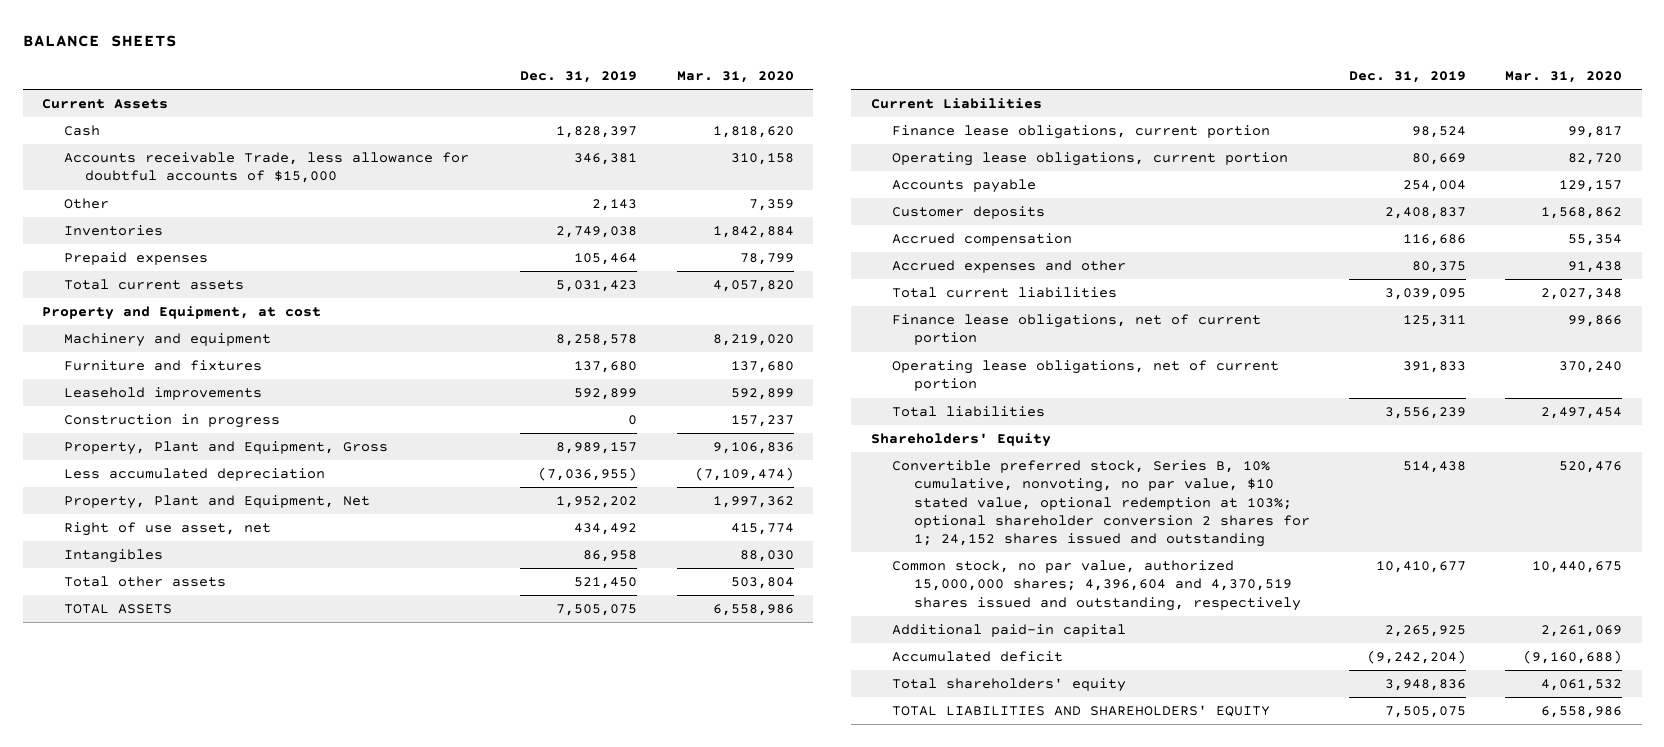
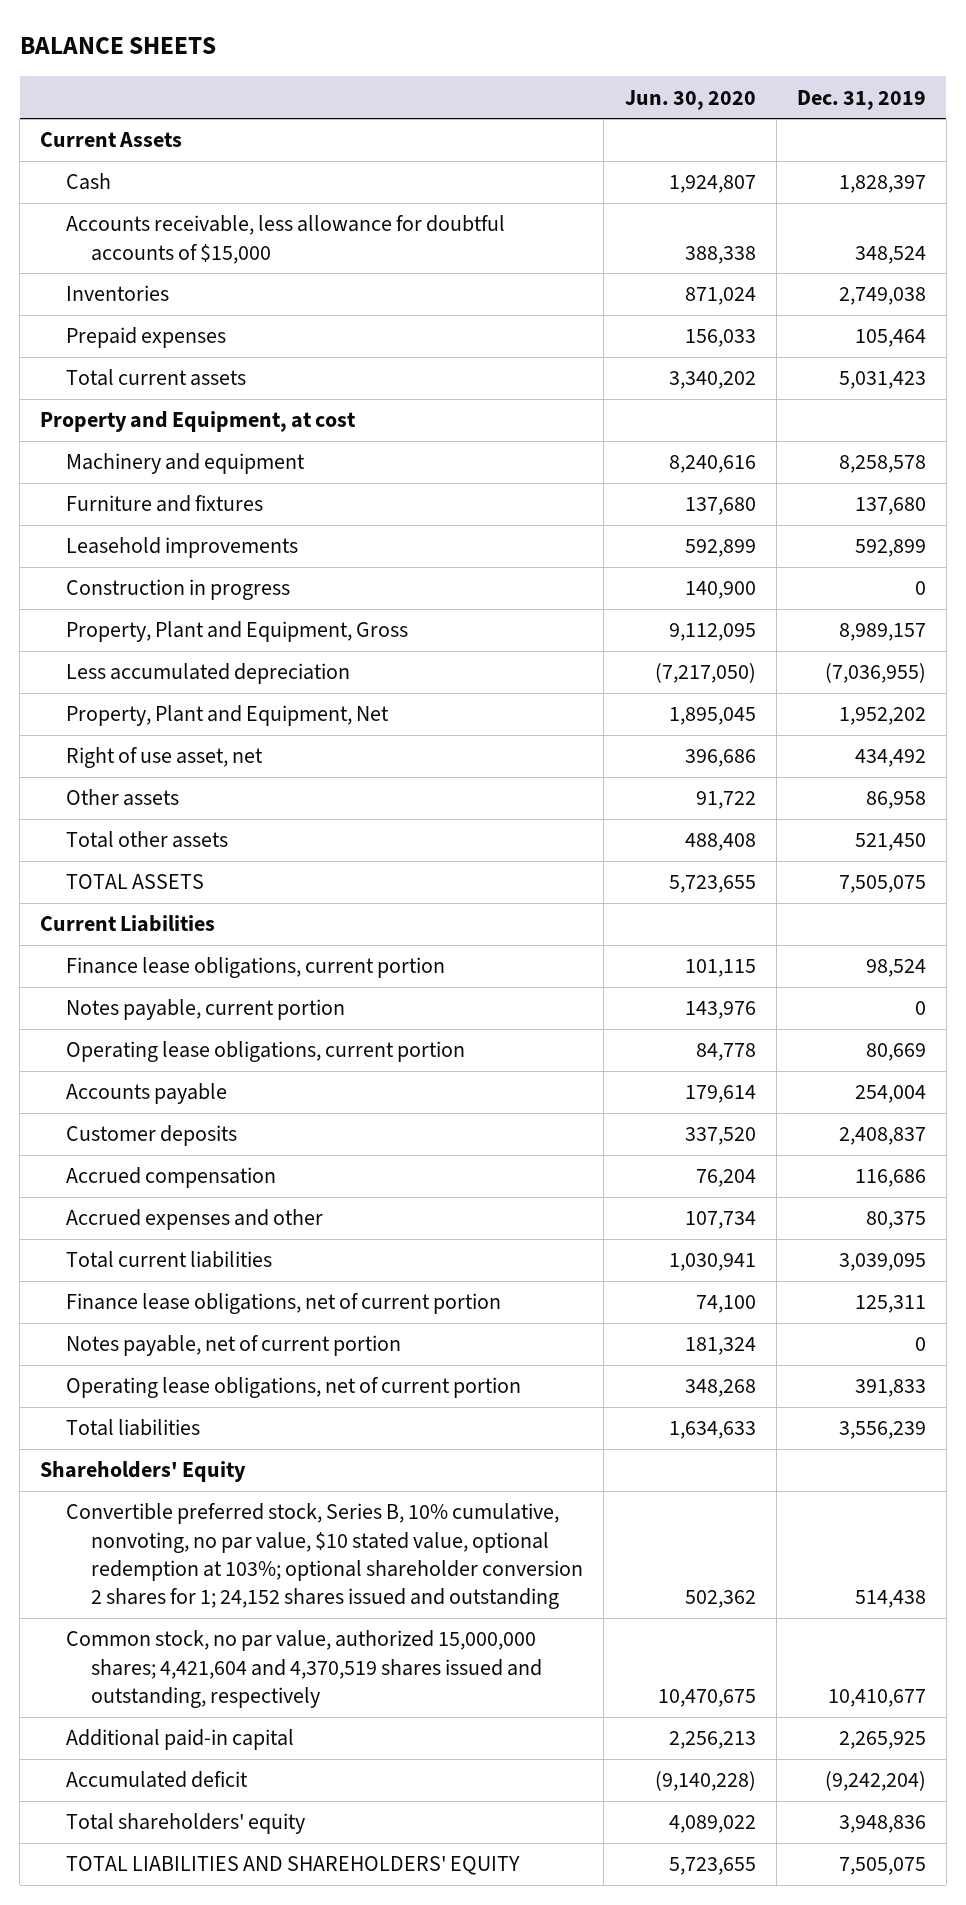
- | Dec. 31, 2019 | Mar. 31, 2020
+ | Jun. 30, 2020 | Dec. 31, 2019
- Accounts receivable Trade, less allowance for doubtful accounts of $15,000 | 346,381 | 310,158
- Other | 2,143 | 7,359
+ Accounts receivable, less allowance for doubtful accounts of $15,000 | 388,338 | 348,524
- Intangibles | 86,958 | 88,030
+ Other assets | 91,722 | 86,958
+ Notes payable, current portion | 143,976 | 0
+ Notes payable, net of current portion | 181,324 | 0
- Common stock, no par value, authorized 15,000,000 shares; 4,396,604 and 4,370,519 shares issued and outstanding, respectively | 10,410,677 | 10,440,675
+ Common stock, no par value, authorized 15,000,000 shares; 4,421,604 and 4,370,519 shares issued and outstanding, respectively | 10,470,675 | 10,410,677

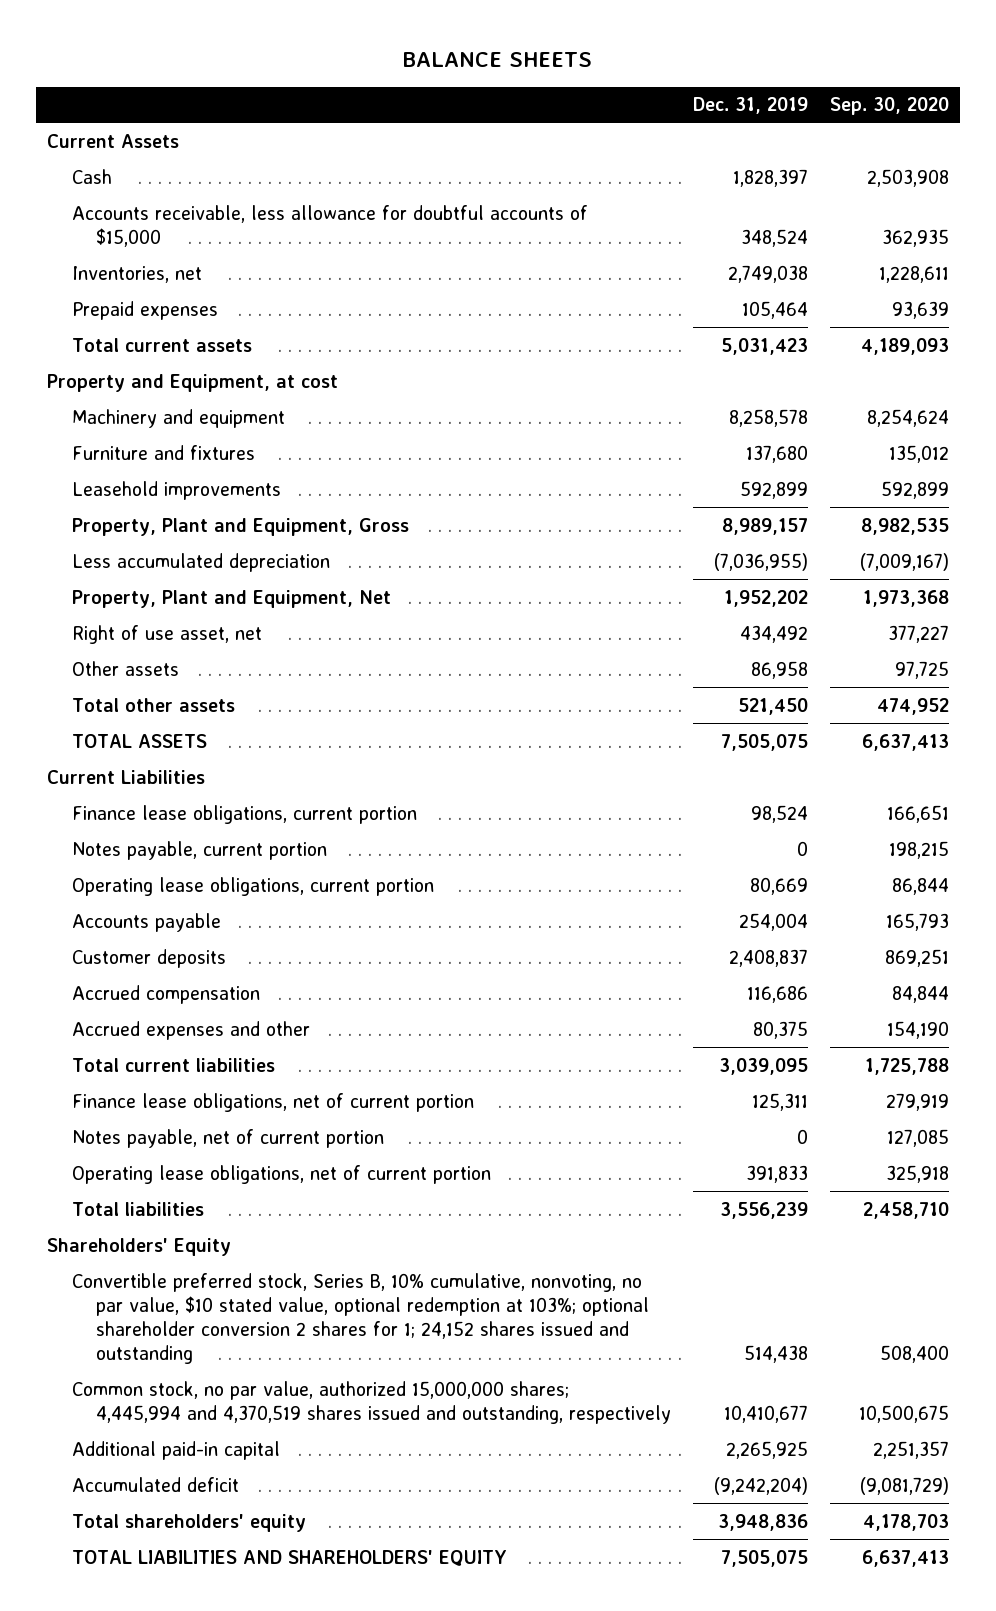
- | Jun. 30, 2020 | Dec. 31, 2019
+ | Dec. 31, 2019 | Sep. 30, 2020
- Inventories | 871,024 | 2,749,038
+ Inventories, net | 2,749,038 | 1,228,611
- Construction in progress | 140,900 | 0
- Common stock, no par value, authorized 15,000,000 shares; 4,421,604 and 4,370,519 shares issued and outstanding, respectively | 10,470,675 | 10,410,677
+ Common stock, no par value, authorized 15,000,000 shares; 4,445,994 and 4,370,519 shares issued and outstanding, respectively | 10,410,677 | 10,500,675

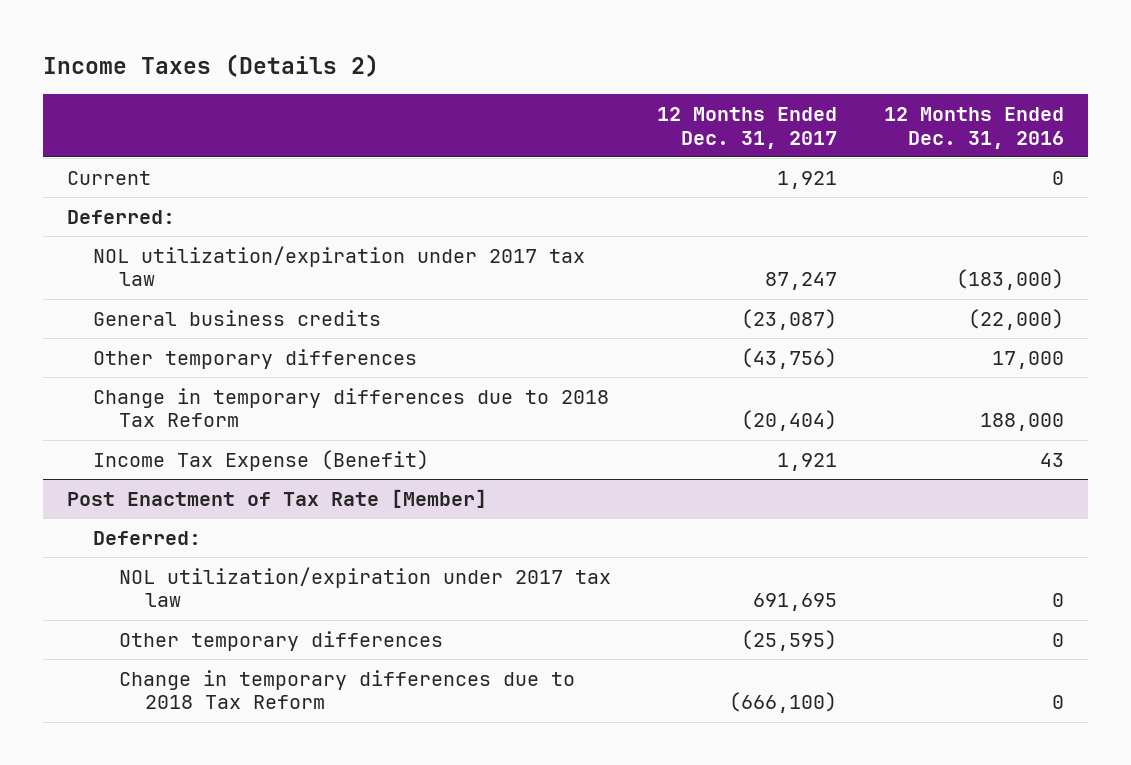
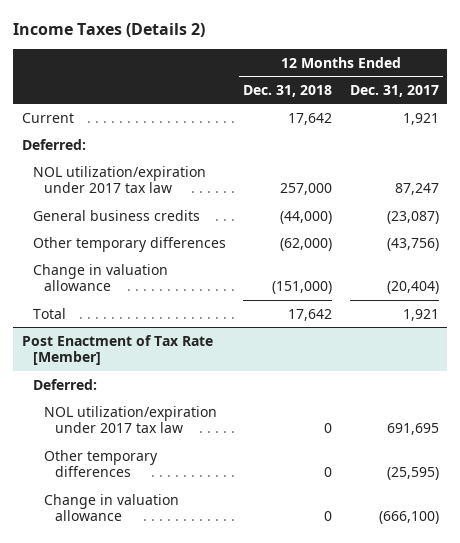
- | 12 Months Ended Dec. 31, 2017 | 12 Months Ended Dec. 31, 2016
+ | 12 Months Ended Dec. 31, 2018 | 12 Months Ended Dec. 31, 2017
- Change in temporary differences due to 2018 Tax Reform | (20,404) | 188,000
- Income Tax Expense (Benefit) | 1,921 | 43
+ Change in valuation allowance | (151,000) | (20,404)
+ Total | 17,642 | 1,921
@ Post Enactment of Tax Rate [Member]
- Change in temporary differences due to 2018 Tax Reform | (666,100) | 0
+ Change in valuation allowance | 0 | (666,100)

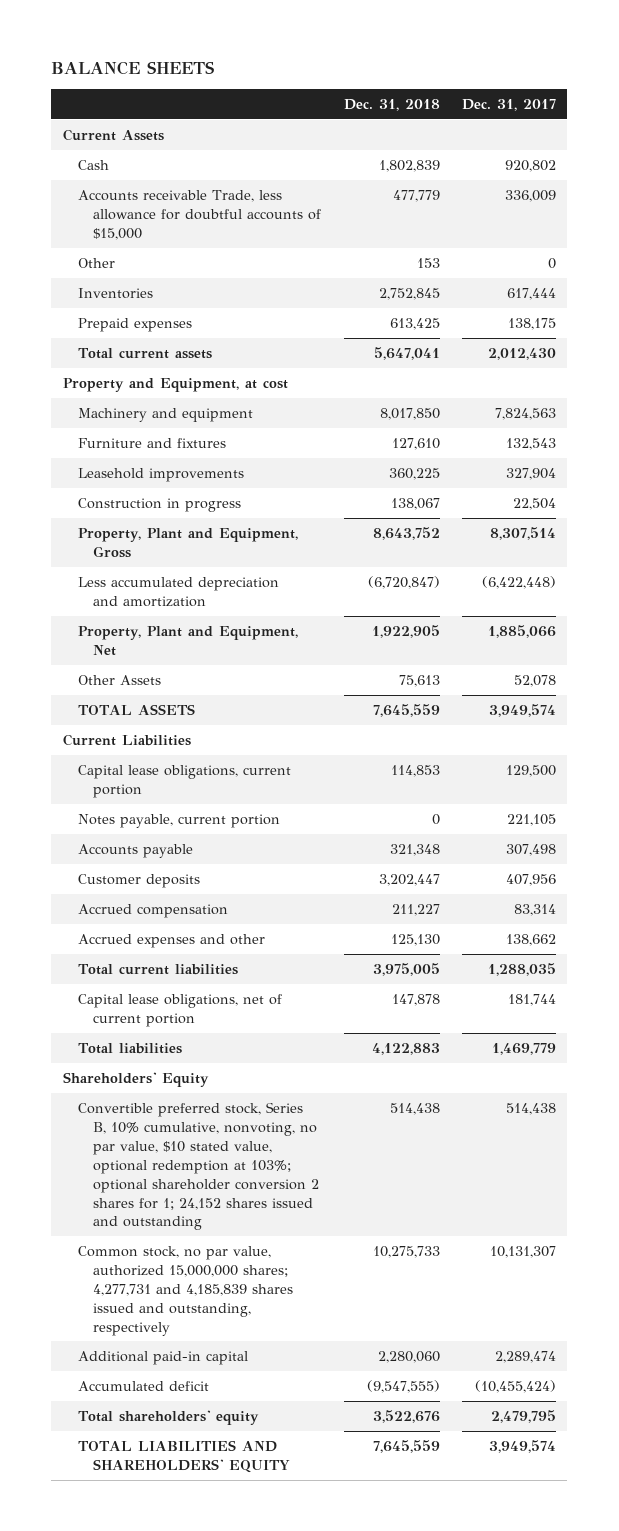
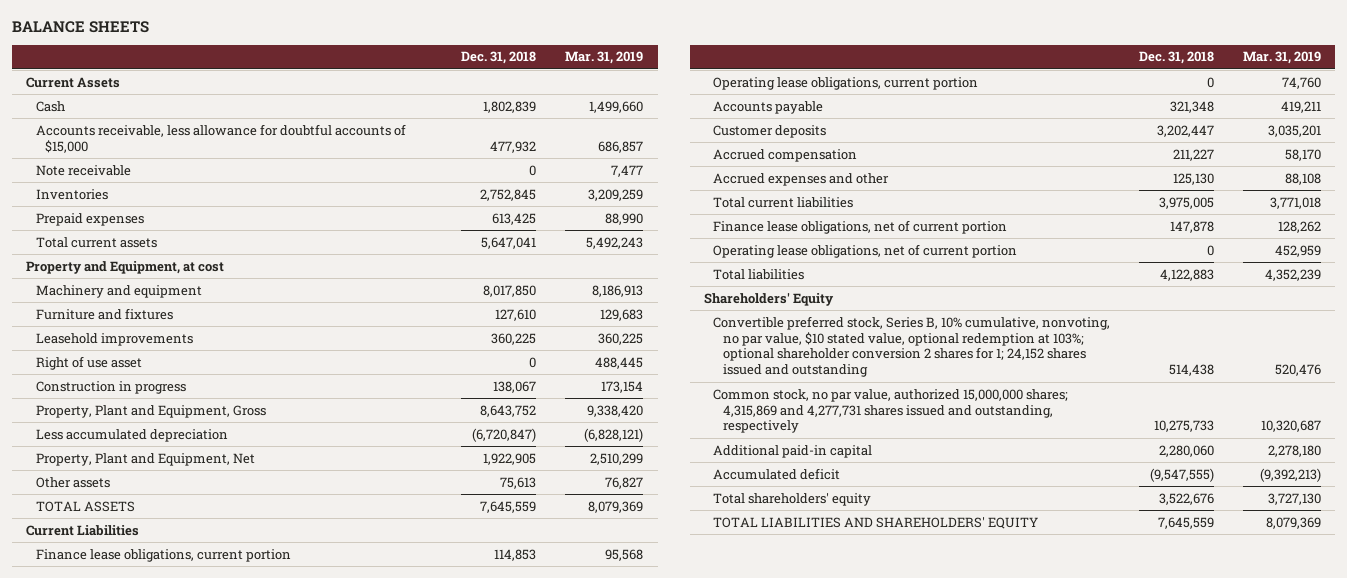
- | Dec. 31, 2018 | Dec. 31, 2017
+ | Dec. 31, 2018 | Mar. 31, 2019
- Accounts receivable Trade, less allowance for doubtful accounts of $15,000 | 477,779 | 336,009
- Other | 153 | 0
+ Accounts receivable, less allowance for doubtful accounts of $15,000 | 477,932 | 686,857
+ Note receivable | 0 | 7,477
+ Right of use asset | 0 | 488,445
- Less accumulated depreciation and amortization | (6,720,847) | (6,422,448)
+ Less accumulated depreciation | (6,720,847) | (6,828,121)
- Other Assets | 75,613 | 52,078
+ Other assets | 75,613 | 76,827
- Capital lease obligations, current portion | 114,853 | 129,500
- Notes payable, current portion | 0 | 221,105
+ Finance lease obligations, current portion | 114,853 | 95,568
+ Operating lease obligations, current portion | 0 | 74,760
- Capital lease obligations, net of current portion | 147,878 | 181,744
+ Finance lease obligations, net of current portion | 147,878 | 128,262
+ Operating lease obligations, net of current portion | 0 | 452,959
- Common stock, no par value, authorized 15,000,000 shares; 4,277,731 and 4,185,839 shares issued and outstanding, respectively | 10,275,733 | 10,131,307
+ Common stock, no par value, authorized 15,000,000 shares; 4,315,869 and 4,277,731 shares issued and outstanding, respectively | 10,275,733 | 10,320,687

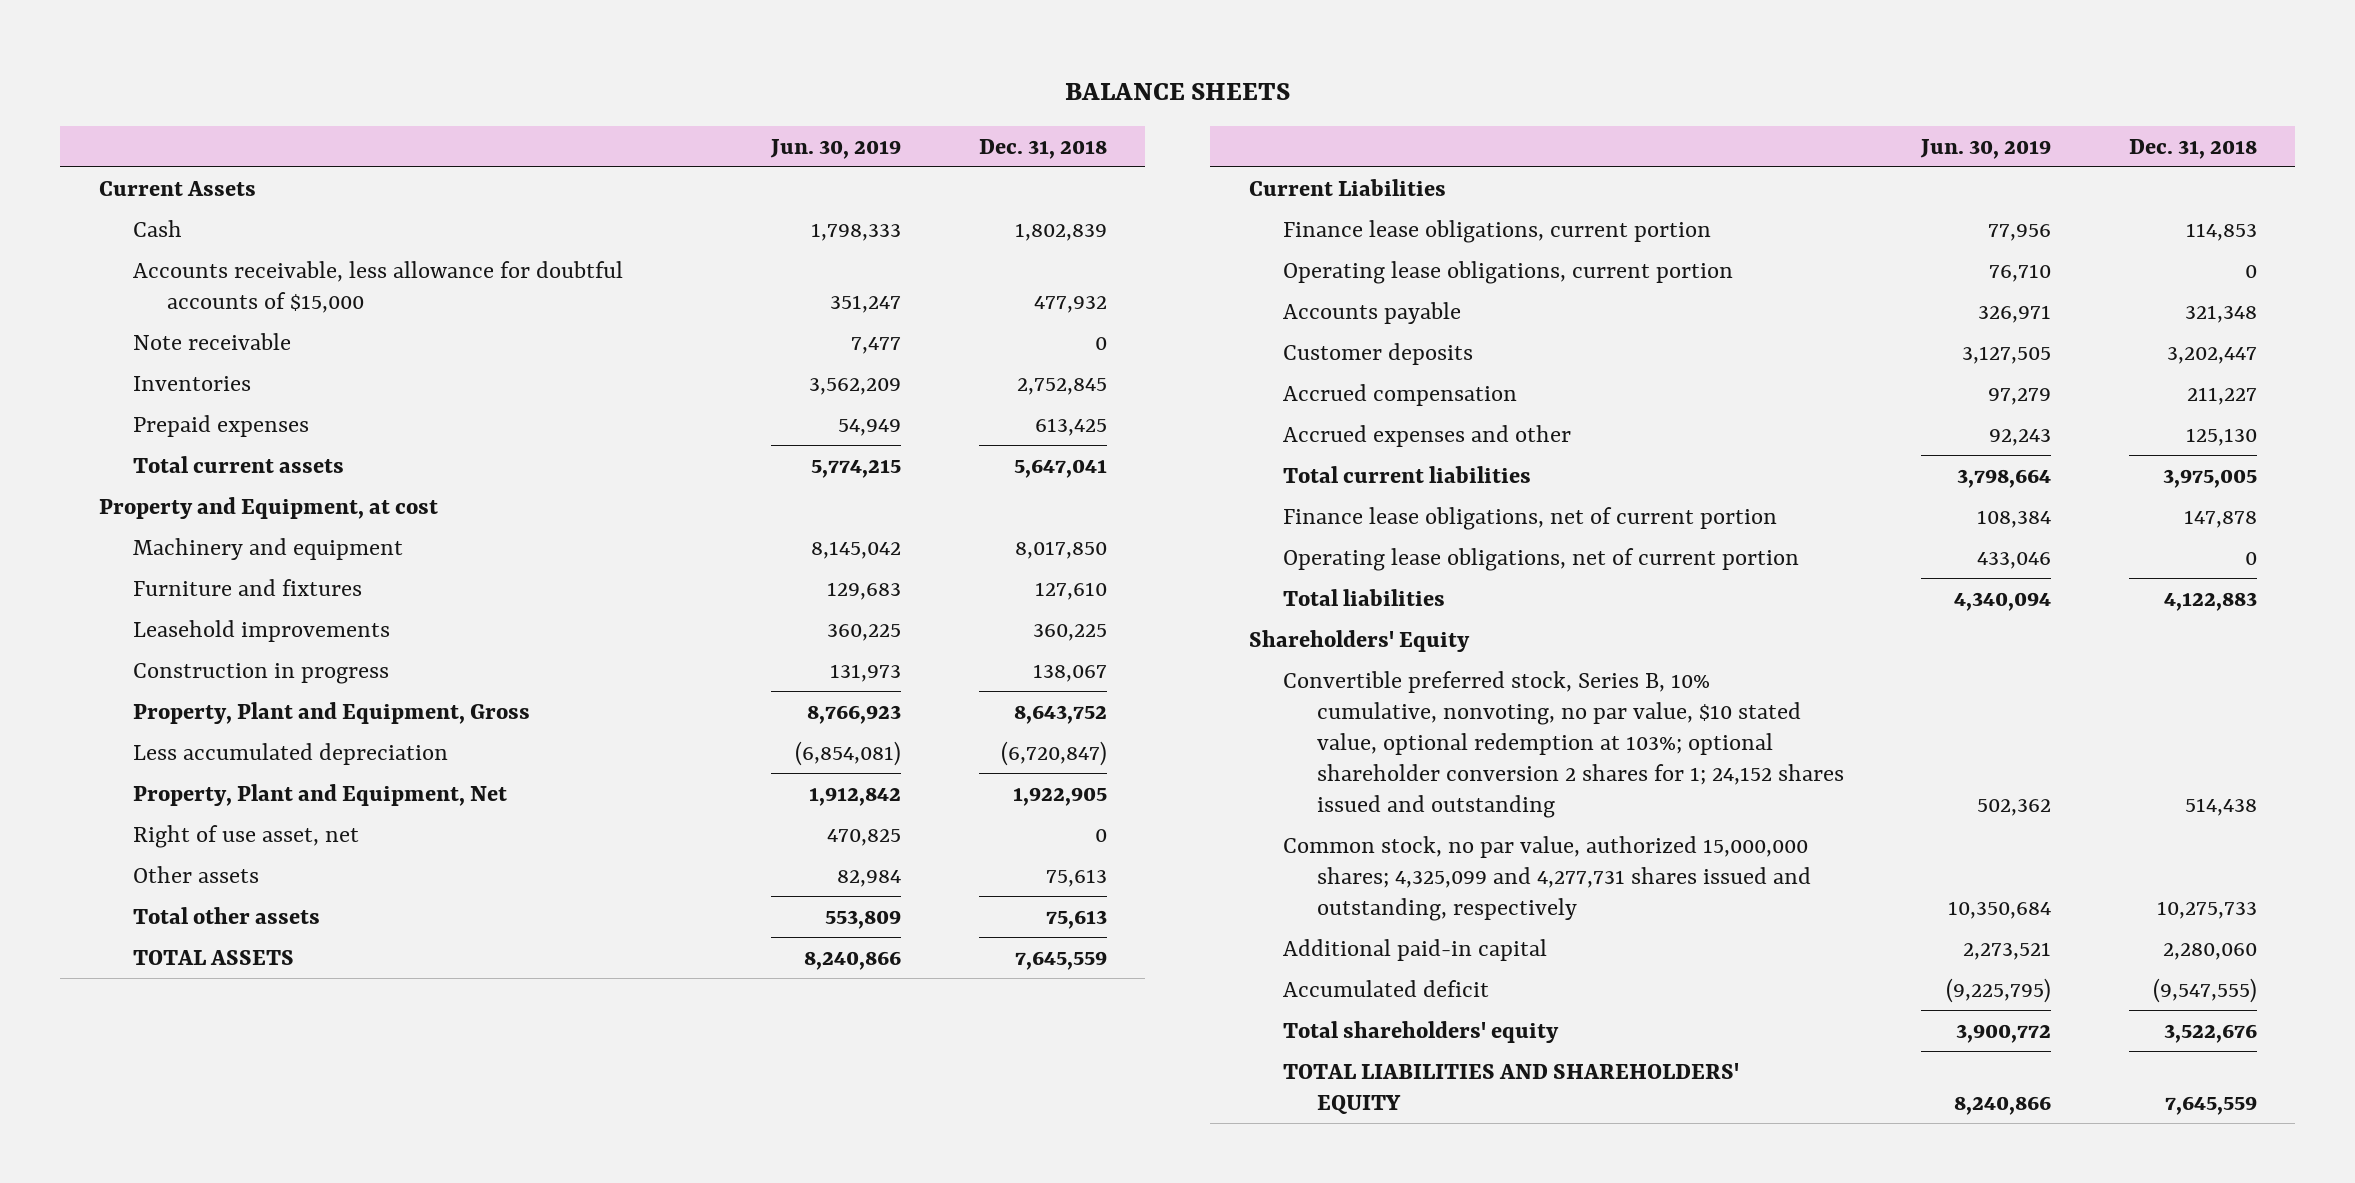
- | Dec. 31, 2018 | Mar. 31, 2019
+ | Jun. 30, 2019 | Dec. 31, 2018
- Right of use asset | 0 | 488,445
+ Right of use asset, net | 470,825 | 0
+ Total other assets | 553,809 | 75,613
- Common stock, no par value, authorized 15,000,000 shares; 4,315,869 and 4,277,731 shares issued and outstanding, respectively | 10,275,733 | 10,320,687
+ Common stock, no par value, authorized 15,000,000 shares; 4,325,099 and 4,277,731 shares issued and outstanding, respectively | 10,350,684 | 10,275,733

